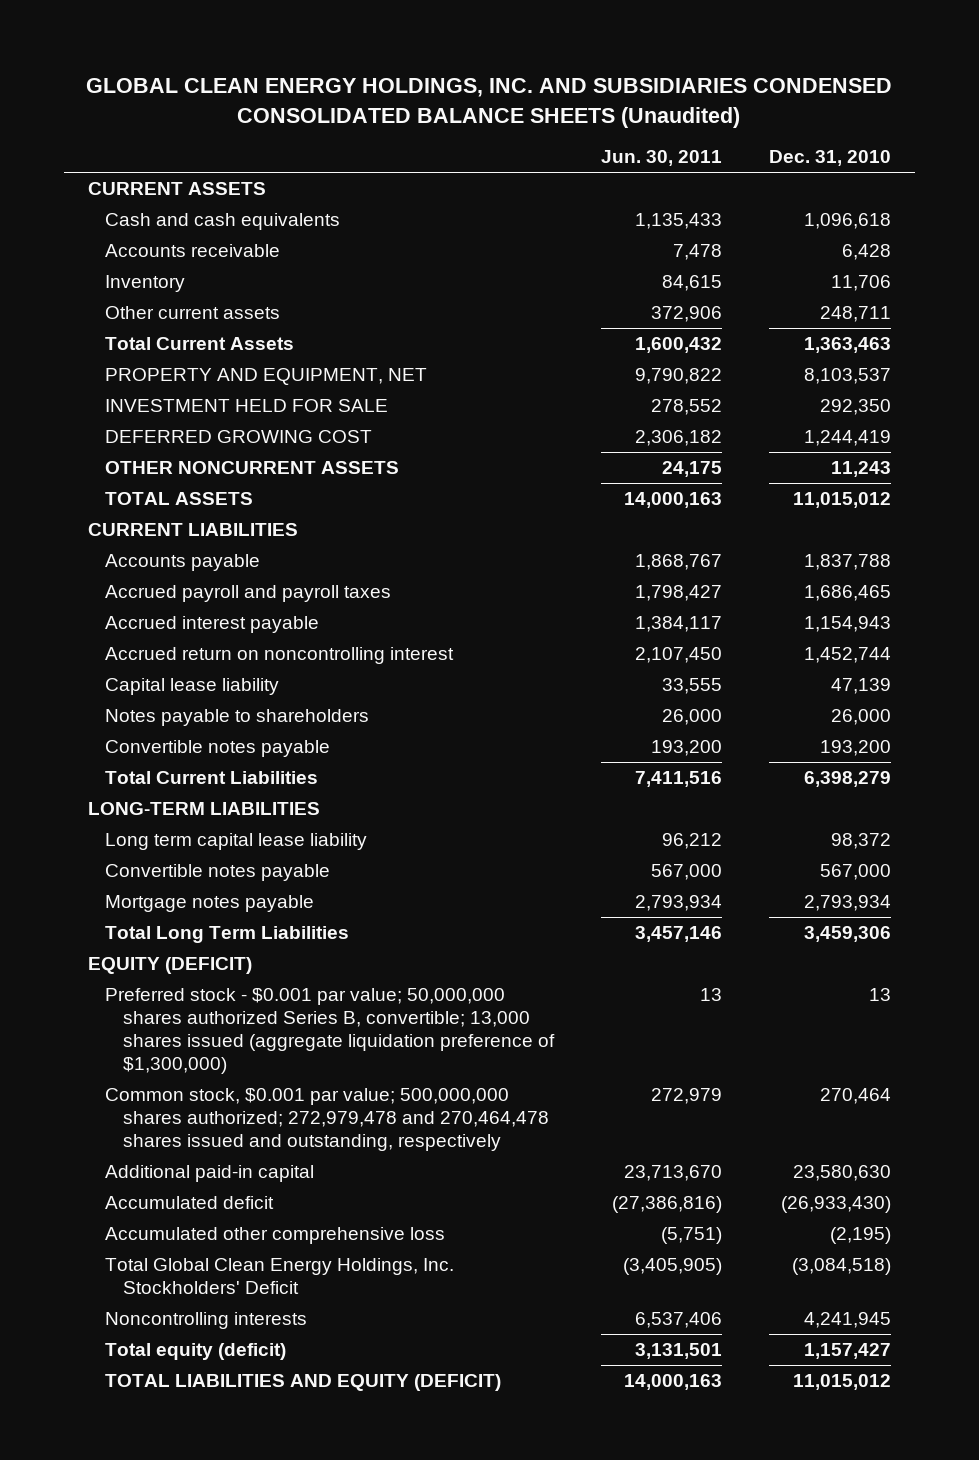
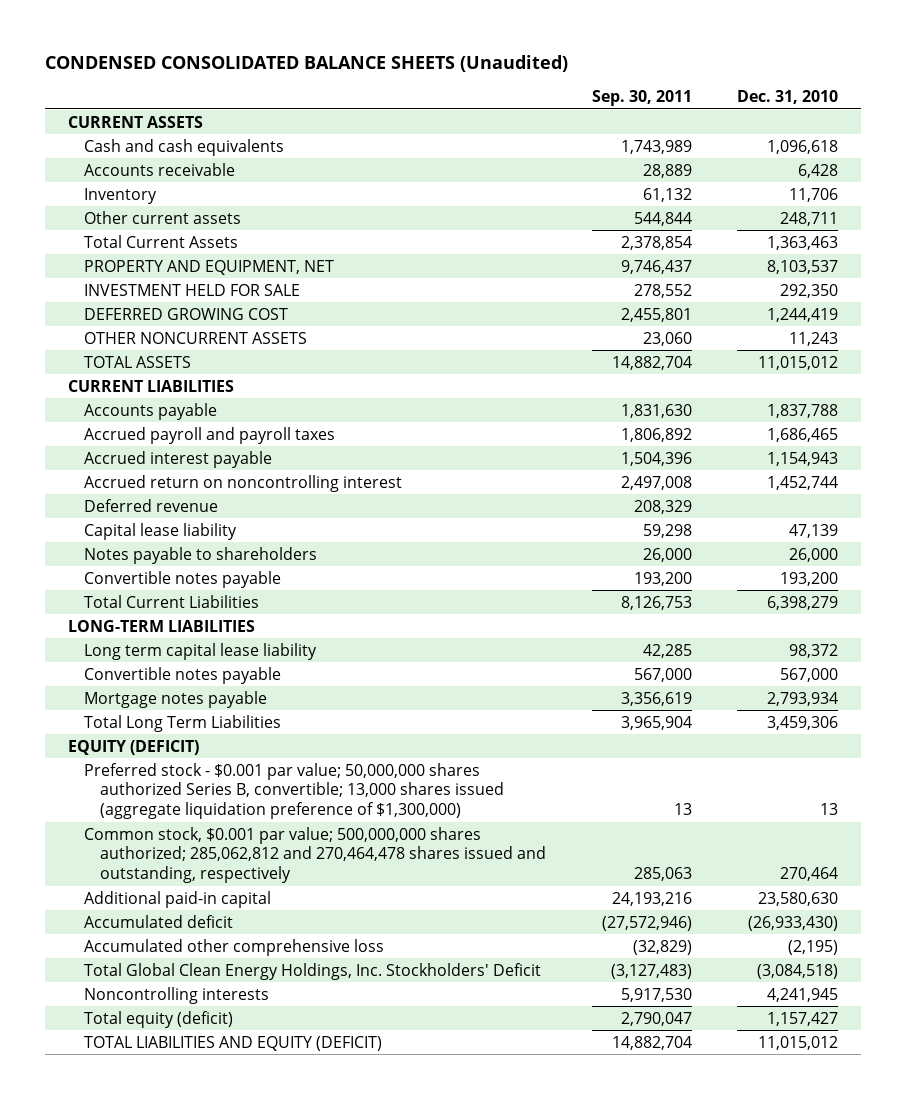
- GLOBAL CLEAN ENERGY HOLDINGS, INC. AND SUBSIDIARIES CONDENSED CONSOLIDATED BALANCE SHEETS (Unaudited)
+ CONDENSED CONSOLIDATED BALANCE SHEETS (Unaudited)
- | Jun. 30, 2011 | Dec. 31, 2010
+ | Sep. 30, 2011 | Dec. 31, 2010
+ Deferred revenue | 208,329 |
- Common stock, $0.001 par value; 500,000,000 shares authorized; 272,979,478 and 270,464,478 shares issued and outstanding, respectively | 272,979 | 270,464
+ Common stock, $0.001 par value; 500,000,000 shares authorized; 285,062,812 and 270,464,478 shares issued and outstanding, respectively | 285,063 | 270,464

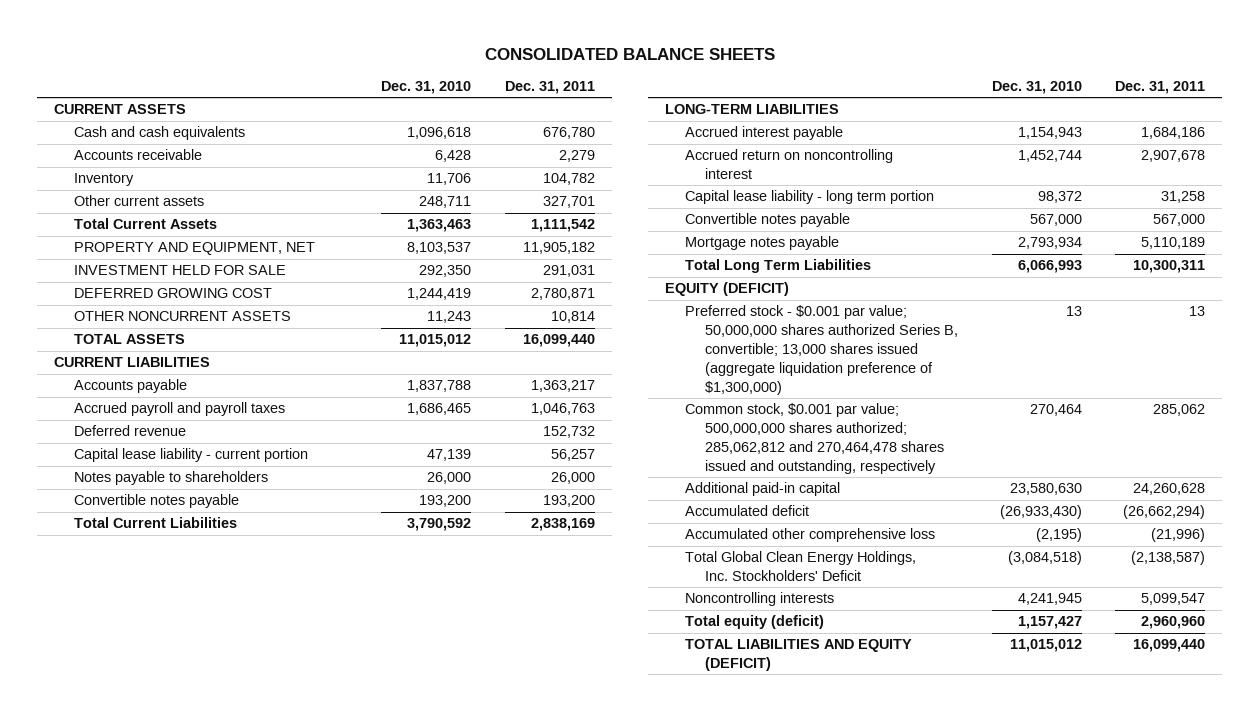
- CONDENSED CONSOLIDATED BALANCE SHEETS (Unaudited)
+ CONSOLIDATED BALANCE SHEETS
- | Sep. 30, 2011 | Dec. 31, 2010
+ | Dec. 31, 2010 | Dec. 31, 2011
- Capital lease liability | 59,298 | 47,139
+ Capital lease liability - current portion | 47,139 | 56,257
- Total Current Liabilities | 8,126,753 | 6,398,279
+ Total Current Liabilities | 3,790,592 | 2,838,169
- Long term capital lease liability | 42,285 | 98,372
moved down: Accrued interest payable | 1,154,943 | 1,684,186
moved down: Accrued return on noncontrolling interest | 1,452,744 | 2,907,678
+ Capital lease liability - long term portion | 98,372 | 31,258
- Total Long Term Liabilities | 3,965,904 | 3,459,306
+ Total Long Term Liabilities | 6,066,993 | 10,300,311

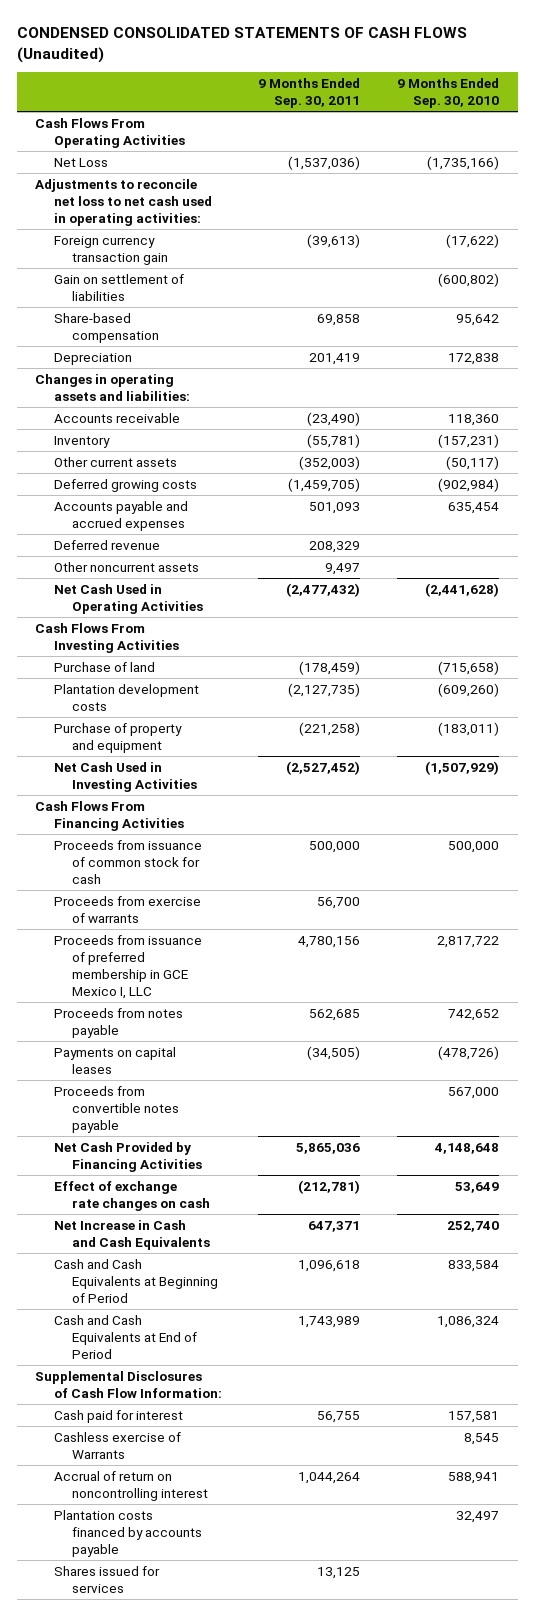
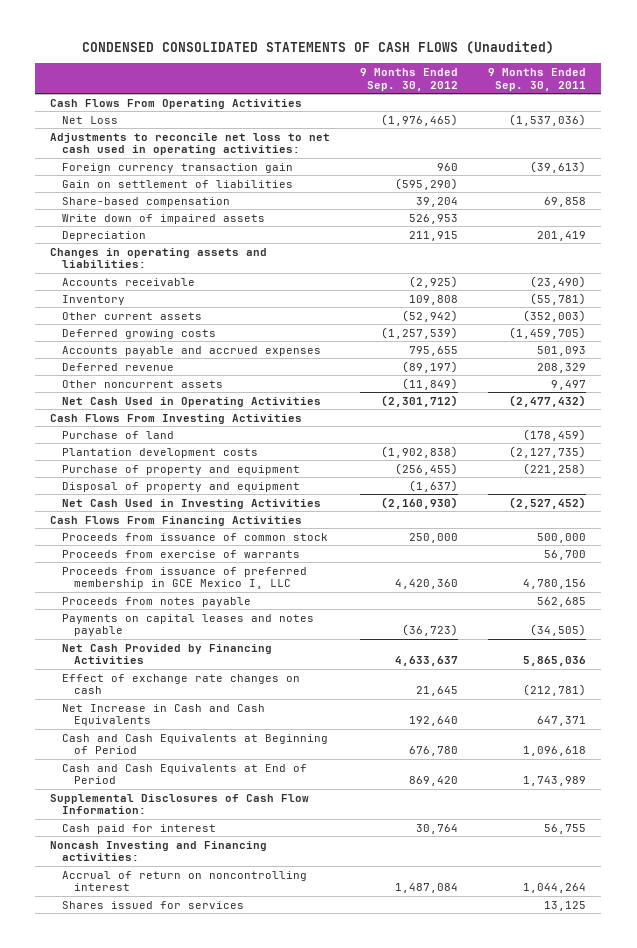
- | 9 Months Ended Sep. 30, 2011 | 9 Months Ended Sep. 30, 2010
+ | 9 Months Ended Sep. 30, 2012 | 9 Months Ended Sep. 30, 2011
+ Write down of impaired assets | 526,953 |
+ Disposal of property and equipment | (1,637) |
- Proceeds from issuance of common stock for cash | 500,000 | 500,000
+ Proceeds from issuance of common stock | 250,000 | 500,000
- Payments on capital leases | (34,505) | (478,726)
- Proceeds from convertible notes payable | | 567,000
+ Payments on capital leases and notes payable | (36,723) | (34,505)
- Cashless exercise of Warrants | | 8,545
+ Noncash Investing and Financing activities:
- Plantation costs financed by accounts payable | | 32,497

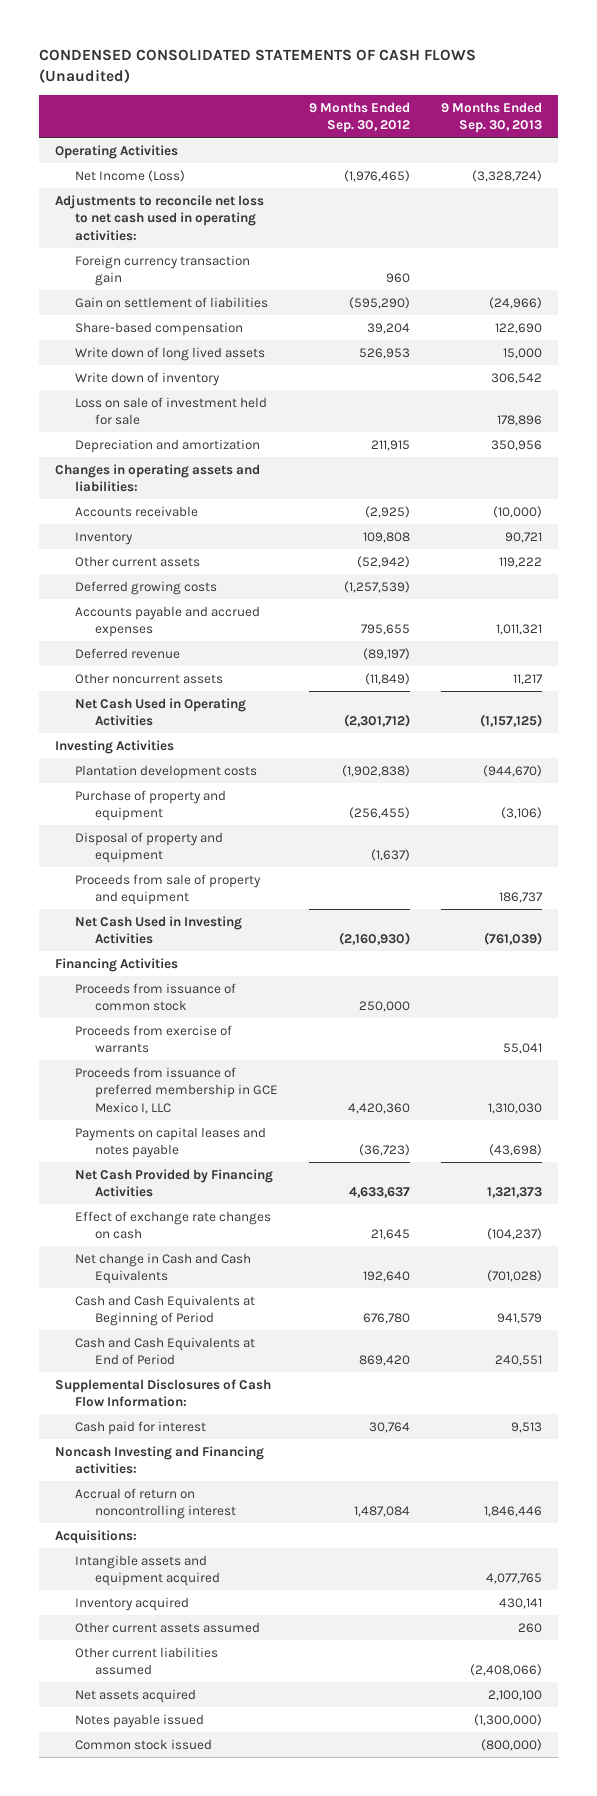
- | 9 Months Ended Sep. 30, 2012 | 9 Months Ended Sep. 30, 2011
+ | 9 Months Ended Sep. 30, 2012 | 9 Months Ended Sep. 30, 2013
- Cash Flows From Operating Activities
- Net Loss | (1,976,465) | (1,537,036)
+ Operating Activities
+ Net Income (Loss) | (1,976,465) | (3,328,724)
- Write down of impaired assets | 526,953 |
- Depreciation | 211,915 | 201,419
+ Write down of long lived assets | 526,953 | 15,000
+ Write down of inventory | | 306,542
+ Loss on sale of investment held for sale | | 178,896
+ Depreciation and amortization | 211,915 | 350,956
- Cash Flows From Investing Activities
- Purchase of land | | (178,459)
+ Investing Activities
+ Proceeds from sale of property and equipment | | 186,737
- Cash Flows From Financing Activities
+ Financing Activities
- Proceeds from notes payable | | 562,685
- Net Increase in Cash and Cash Equivalents | 192,640 | 647,371
+ Net change in Cash and Cash Equivalents | 192,640 | (701,028)
- Shares issued for services | | 13,125
+ Acquisitions:
+ Intangible assets and equipment acquired | | 4,077,765
+ Inventory acquired | | 430,141
+ Other current assets assumed | | 260
+ Other current liabilities assumed | | (2,408,066)
+ Net assets acquired | | 2,100,100
+ Notes payable issued | | (1,300,000)
+ Common stock issued | | (800,000)

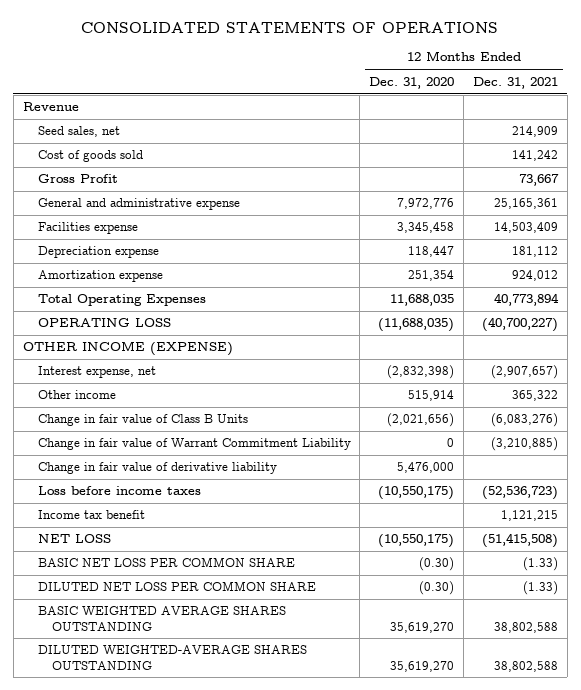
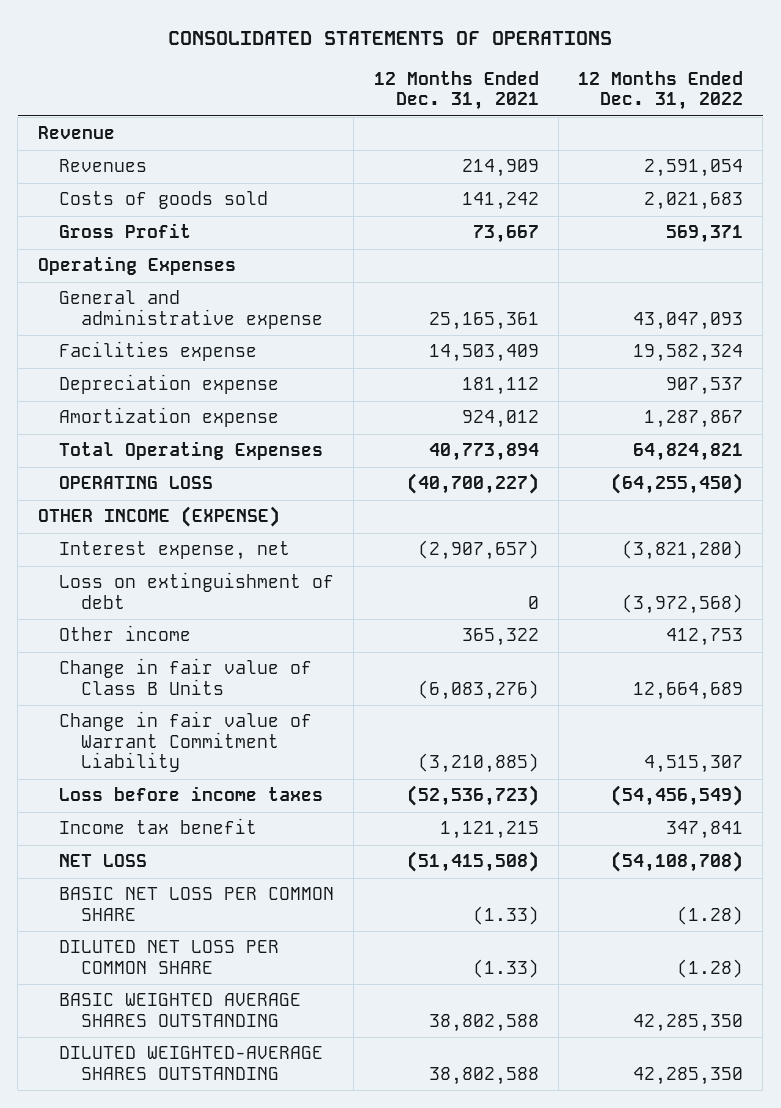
- | 12 Months Ended Dec. 31, 2020 | 12 Months Ended Dec. 31, 2021
+ | 12 Months Ended Dec. 31, 2021 | 12 Months Ended Dec. 31, 2022
- Seed sales, net | | 214,909
- Cost of goods sold | | 141,242
+ Revenues | 214,909 | 2,591,054
+ Costs of goods sold | 141,242 | 2,021,683
+ Operating Expenses
+ Loss on extinguishment of debt | 0 | (3,972,568)
- Change in fair value of derivative liability | 5,476,000 |

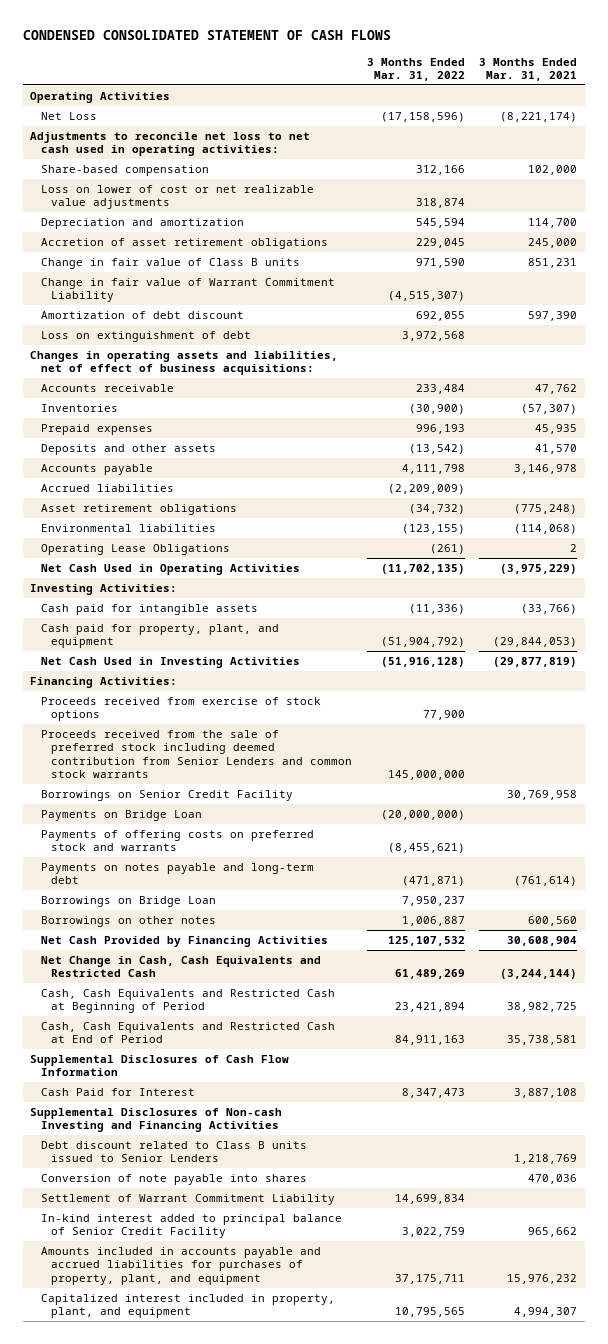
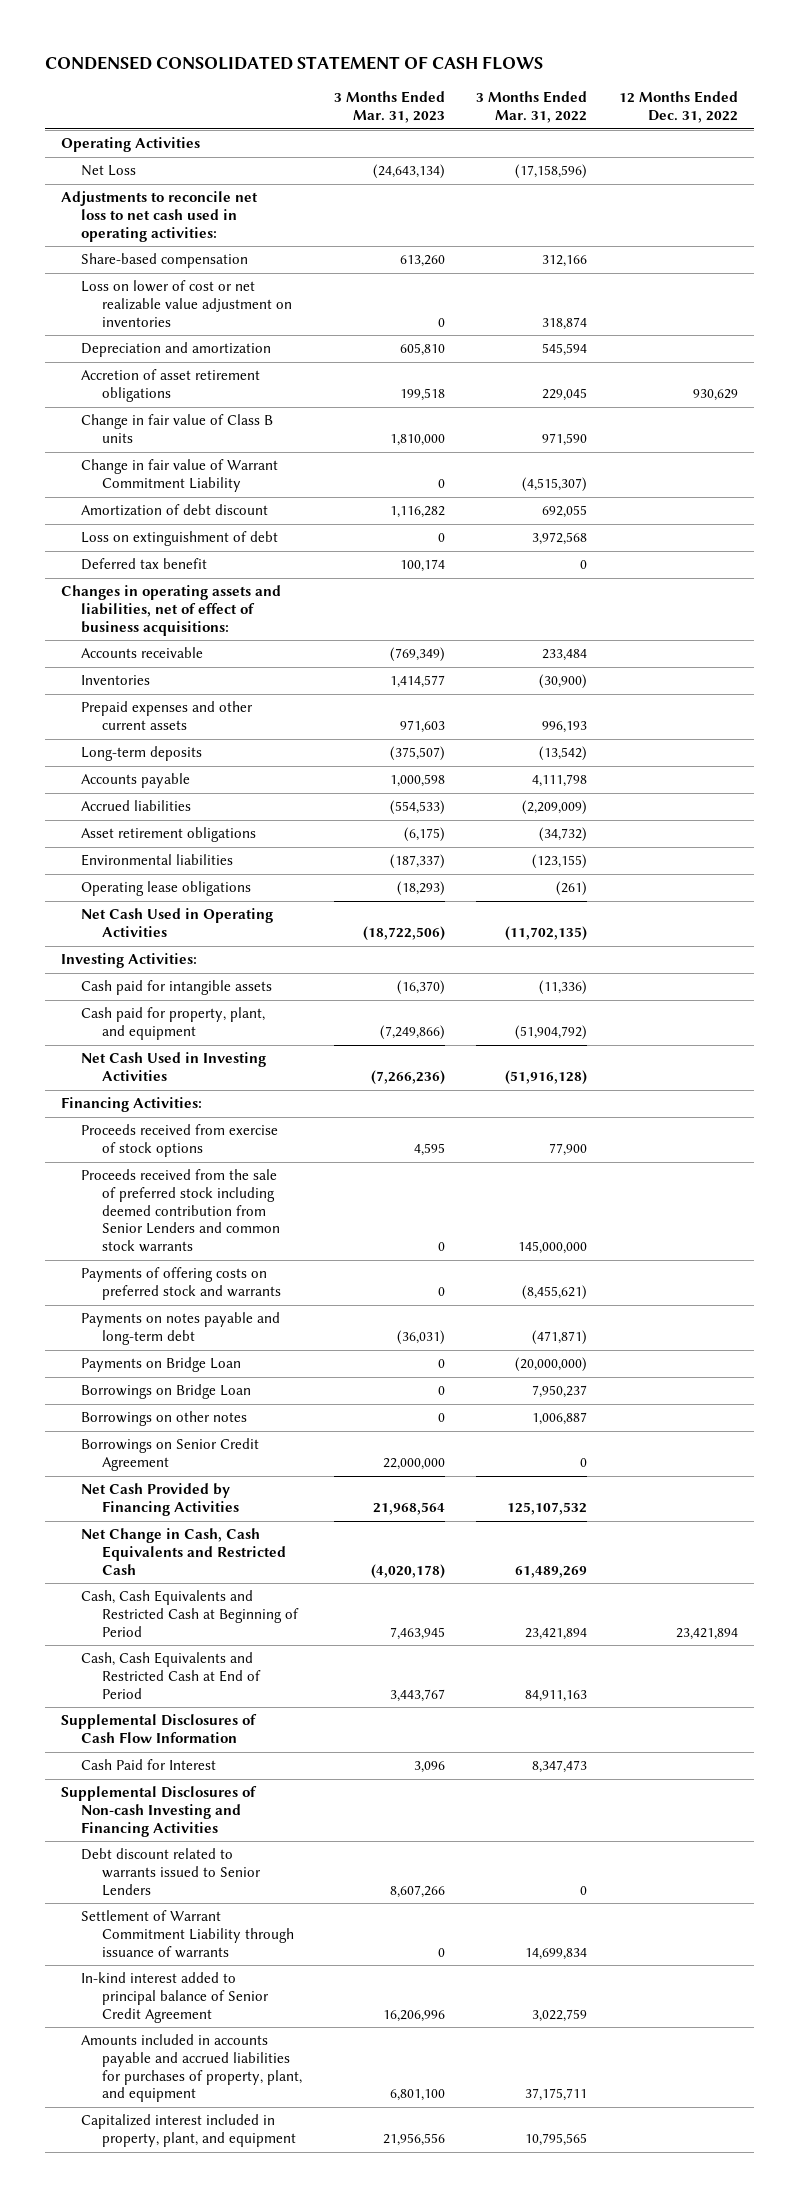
- | 3 Months Ended Mar. 31, 2022 | 3 Months Ended Mar. 31, 2021
+ | 3 Months Ended Mar. 31, 2023 | 3 Months Ended Mar. 31, 2022 | 12 Months Ended Dec. 31, 2022
- Loss on lower of cost or net realizable value adjustments | 318,874 |
+ Loss on lower of cost or net realizable value adjustment on inventories | 0 | 318,874 |
+ Deferred tax benefit | 100,174 | 0 |
- Prepaid expenses | 996,193 | 45,935
- Deposits and other assets | (13,542) | 41,570
+ Prepaid expenses and other current assets | 971,603 | 996,193 |
+ Long-term deposits | (375,507) | (13,542) |
- Operating Lease Obligations | (261) | 2
+ Operating lease obligations | (18,293) | (261) |
- Borrowings on Senior Credit Facility | | 30,769,958
moved down: Payments on Bridge Loan | 0 | (20,000,000) |
+ Borrowings on Senior Credit Agreement | 22,000,000 | 0 |
- Debt discount related to Class B units issued to Senior Lenders | | 1,218,769
- Conversion of note payable into shares | | 470,036
- Settlement of Warrant Commitment Liability | 14,699,834 |
- In-kind interest added to principal balance of Senior Credit Facility | 3,022,759 | 965,662
+ Debt discount related to warrants issued to Senior Lenders | 8,607,266 | 0 |
+ Settlement of Warrant Commitment Liability through issuance of warrants | 0 | 14,699,834 |
+ In-kind interest added to principal balance of Senior Credit Agreement | 16,206,996 | 3,022,759 |

